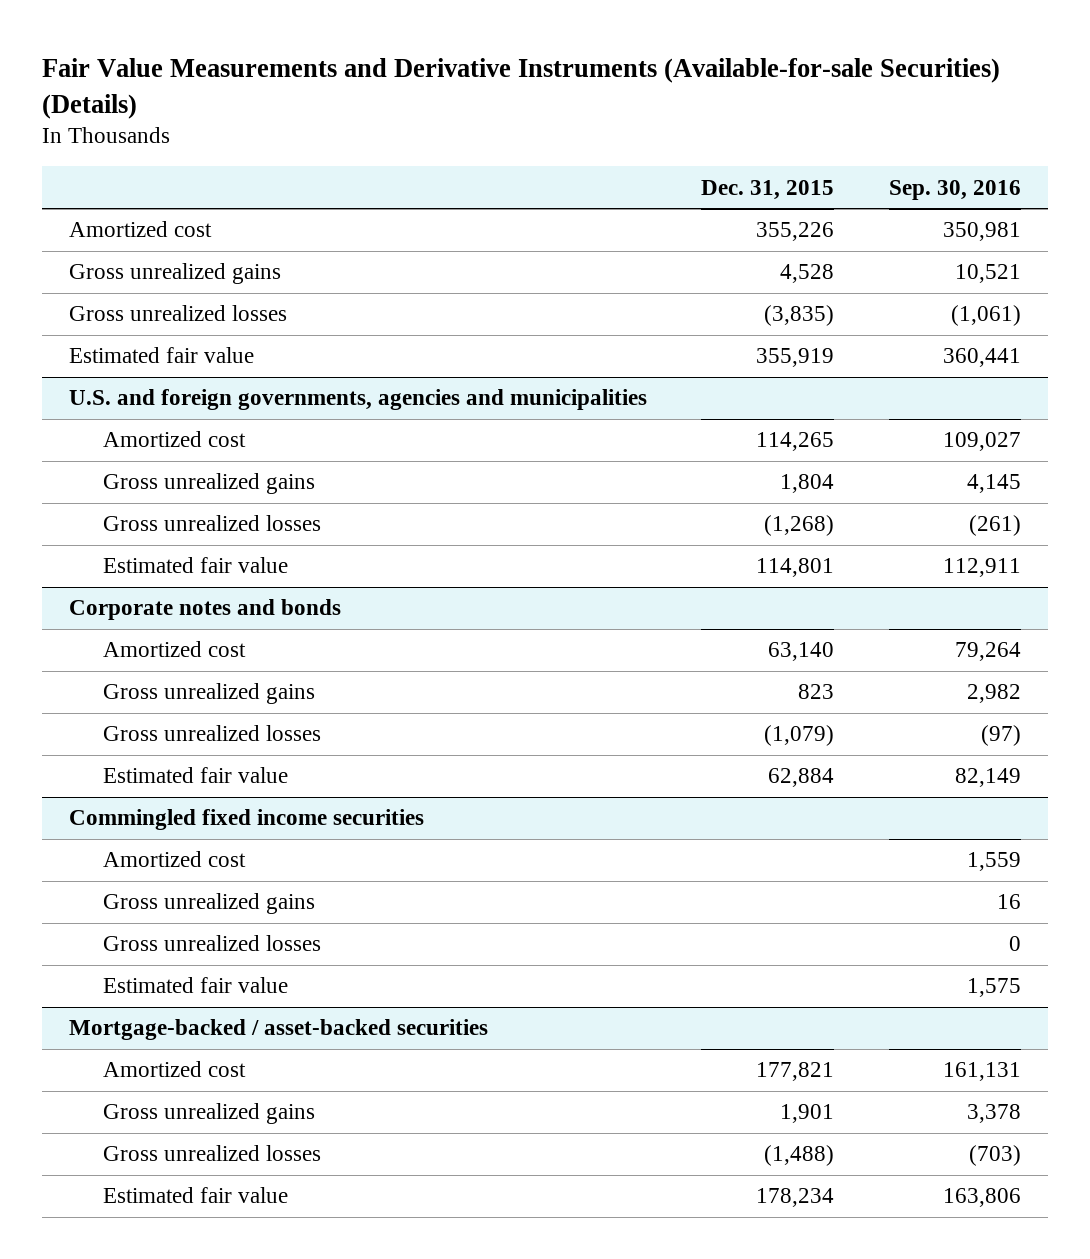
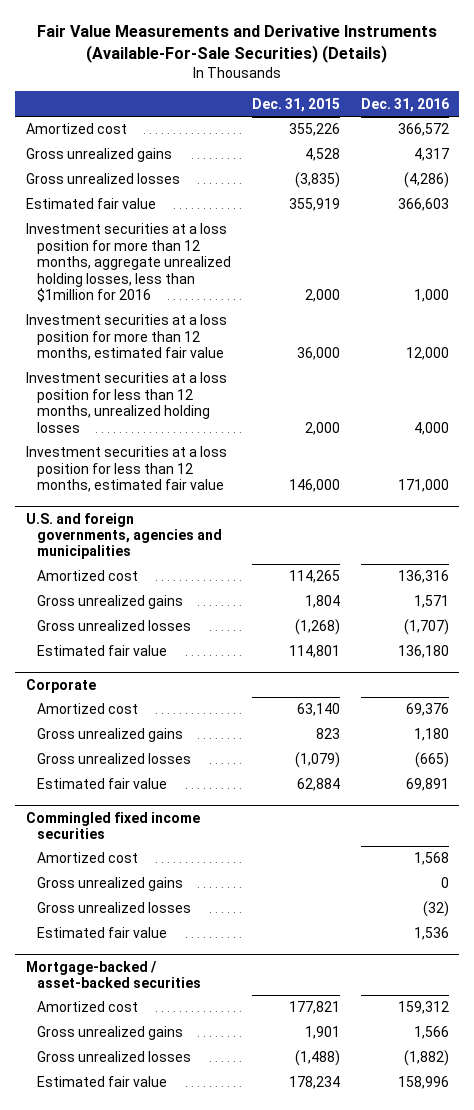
- Fair Value Measurements and Derivative Instruments (Available-for-sale Securities) (Details)
+ Fair Value Measurements and Derivative Instruments (Available-For-Sale Securities) (Details)
- | Dec. 31, 2015 | Sep. 30, 2016
+ | Dec. 31, 2015 | Dec. 31, 2016
+ Investment securities at a loss position for more than 12 months, aggregate unrealized holding losses, less than $1million for 2016 | 2,000 | 1,000
+ Investment securities at a loss position for more than 12 months, estimated fair value | 36,000 | 12,000
+ Investment securities at a loss position for less than 12 months, unrealized holding losses | 2,000 | 4,000
+ Investment securities at a loss position for less than 12 months, estimated fair value | 146,000 | 171,000
- Corporate notes and bonds
+ Corporate

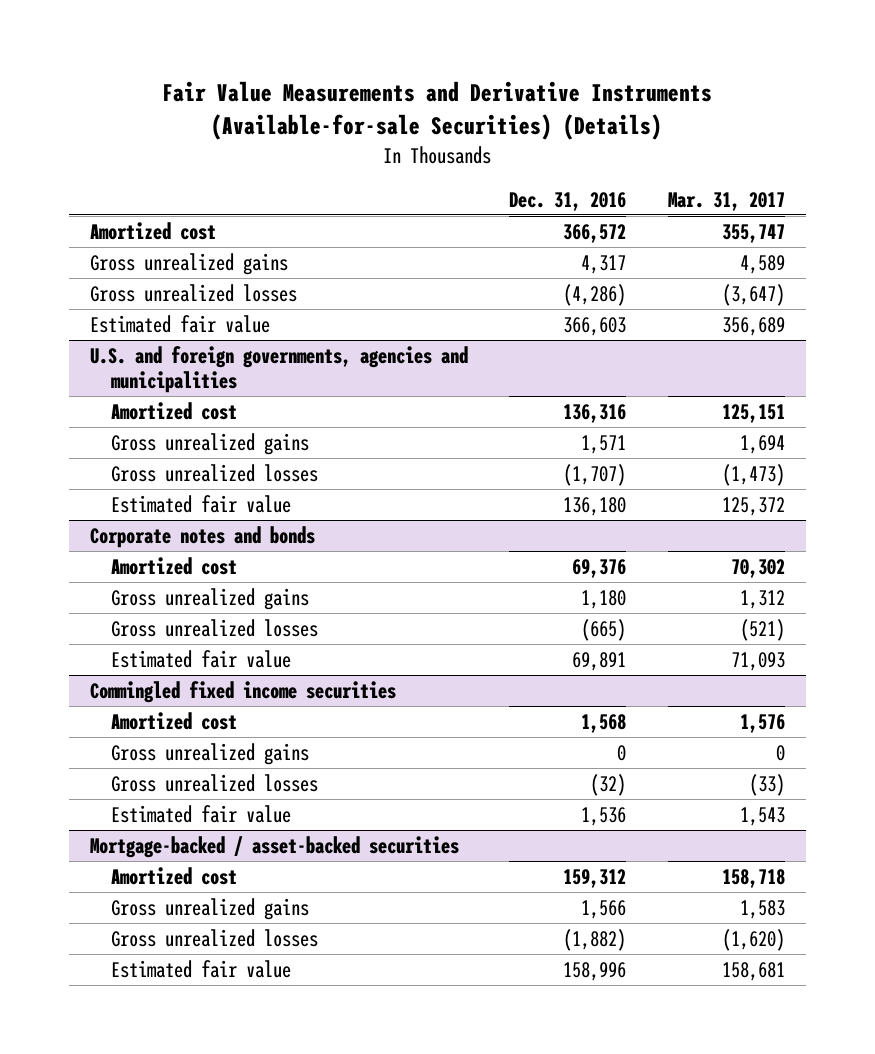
- Fair Value Measurements and Derivative Instruments (Available-For-Sale Securities) (Details)
+ Fair Value Measurements and Derivative Instruments (Available-for-sale Securities) (Details)
- | Dec. 31, 2015 | Dec. 31, 2016
+ | Dec. 31, 2016 | Mar. 31, 2017
- Investment securities at a loss position for more than 12 months, aggregate unrealized holding losses, less than $1million for 2016 | 2,000 | 1,000
- Investment securities at a loss position for more than 12 months, estimated fair value | 36,000 | 12,000
- Investment securities at a loss position for less than 12 months, unrealized holding losses | 2,000 | 4,000
- Investment securities at a loss position for less than 12 months, estimated fair value | 146,000 | 171,000
- Corporate
+ Corporate notes and bonds

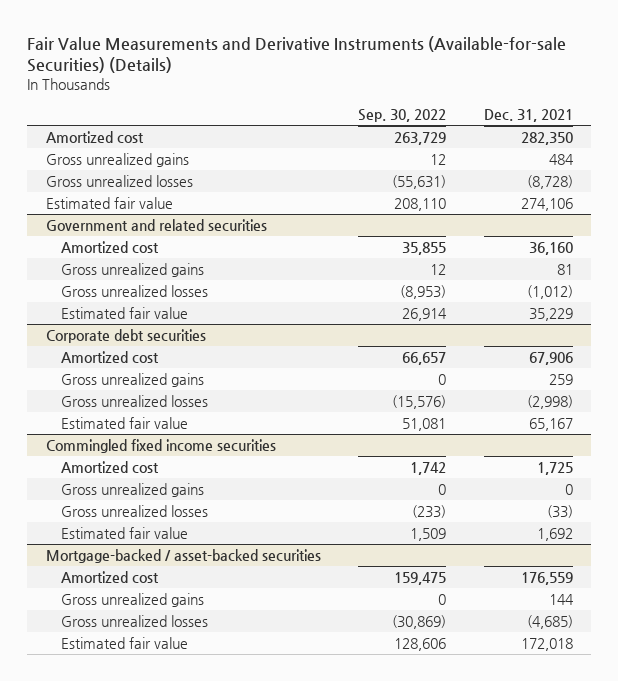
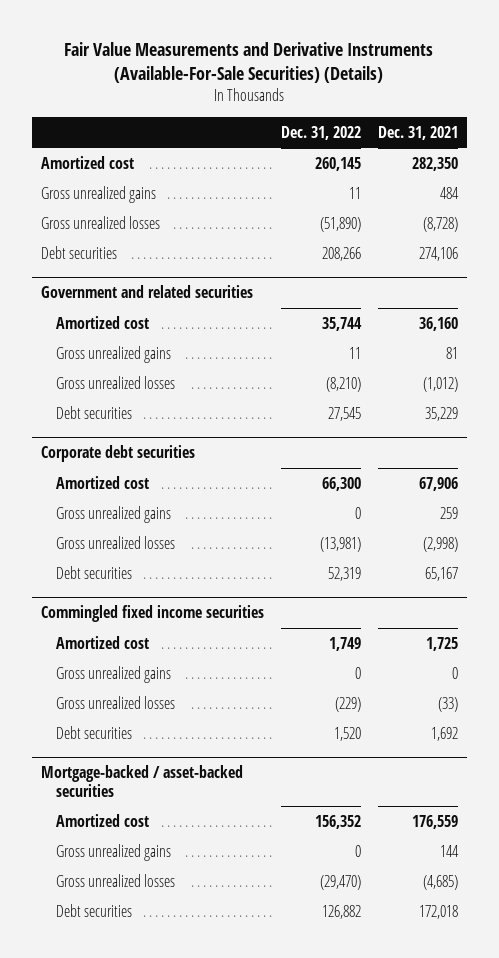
- Fair Value Measurements and Derivative Instruments (Available-for-sale Securities) (Details)
+ Fair Value Measurements and Derivative Instruments (Available-For-Sale Securities) (Details)
- | Sep. 30, 2022 | Dec. 31, 2021
+ | Dec. 31, 2022 | Dec. 31, 2021
- Estimated fair value | 208,110 | 274,106
+ Debt securities | 208,266 | 274,106
@ Government and related securities
- Estimated fair value | 26,914 | 35,229
+ Debt securities | 27,545 | 35,229
@ Corporate debt securities
- Estimated fair value | 51,081 | 65,167
+ Debt securities | 52,319 | 65,167
@ Commingled fixed income securities
- Estimated fair value | 1,509 | 1,692
+ Debt securities | 1,520 | 1,692
@ Mortgage-backed / asset-backed securities
- Estimated fair value | 128,606 | 172,018
+ Debt securities | 126,882 | 172,018

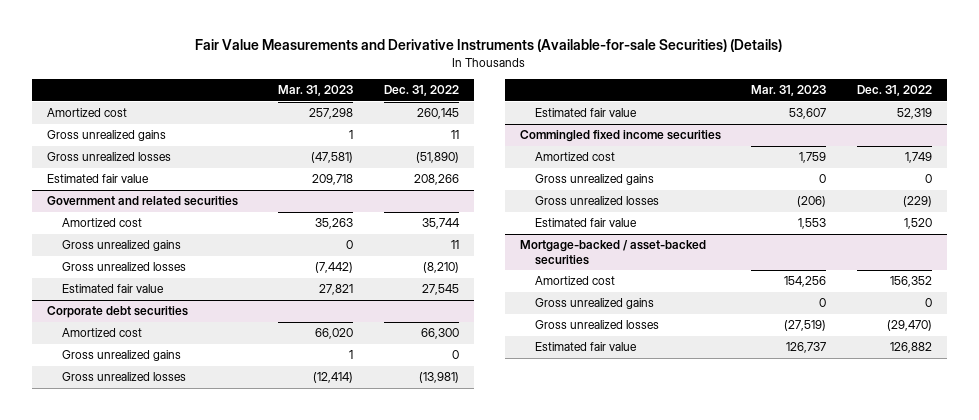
- Fair Value Measurements and Derivative Instruments (Available-For-Sale Securities) (Details)
+ Fair Value Measurements and Derivative Instruments (Available-for-sale Securities) (Details)
- | Dec. 31, 2022 | Dec. 31, 2021
+ | Mar. 31, 2023 | Dec. 31, 2022
- Debt securities | 208,266 | 274,106
+ Estimated fair value | 209,718 | 208,266
@ Government and related securities
- Debt securities | 27,545 | 35,229
+ Estimated fair value | 27,821 | 27,545
@ Corporate debt securities
- Debt securities | 52,319 | 65,167
+ Estimated fair value | 53,607 | 52,319
@ Commingled fixed income securities
- Debt securities | 1,520 | 1,692
+ Estimated fair value | 1,553 | 1,520
@ Mortgage-backed / asset-backed securities
- Debt securities | 126,882 | 172,018
+ Estimated fair value | 126,737 | 126,882

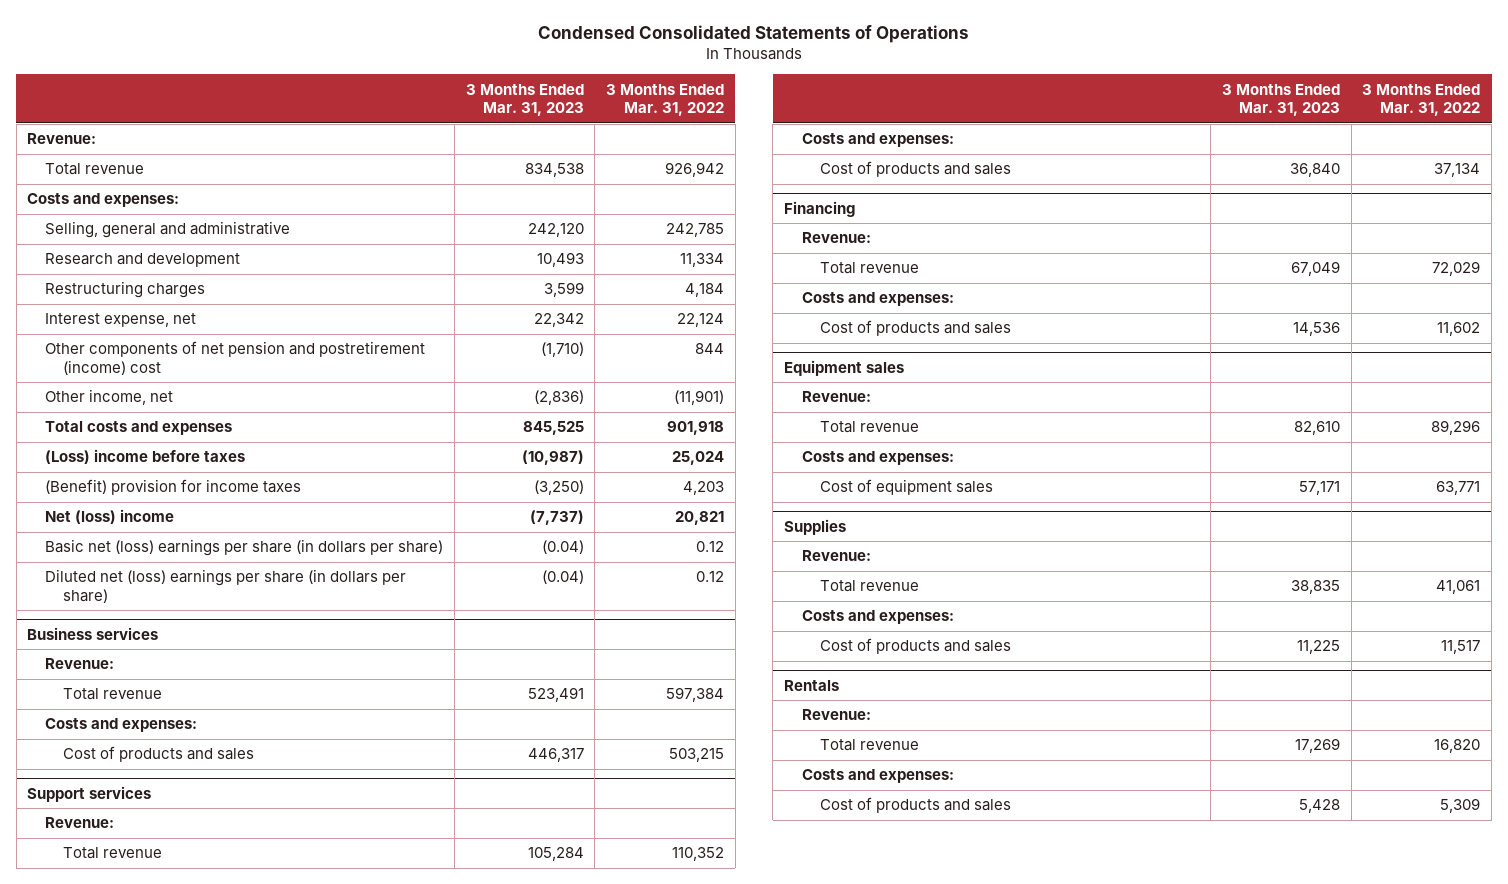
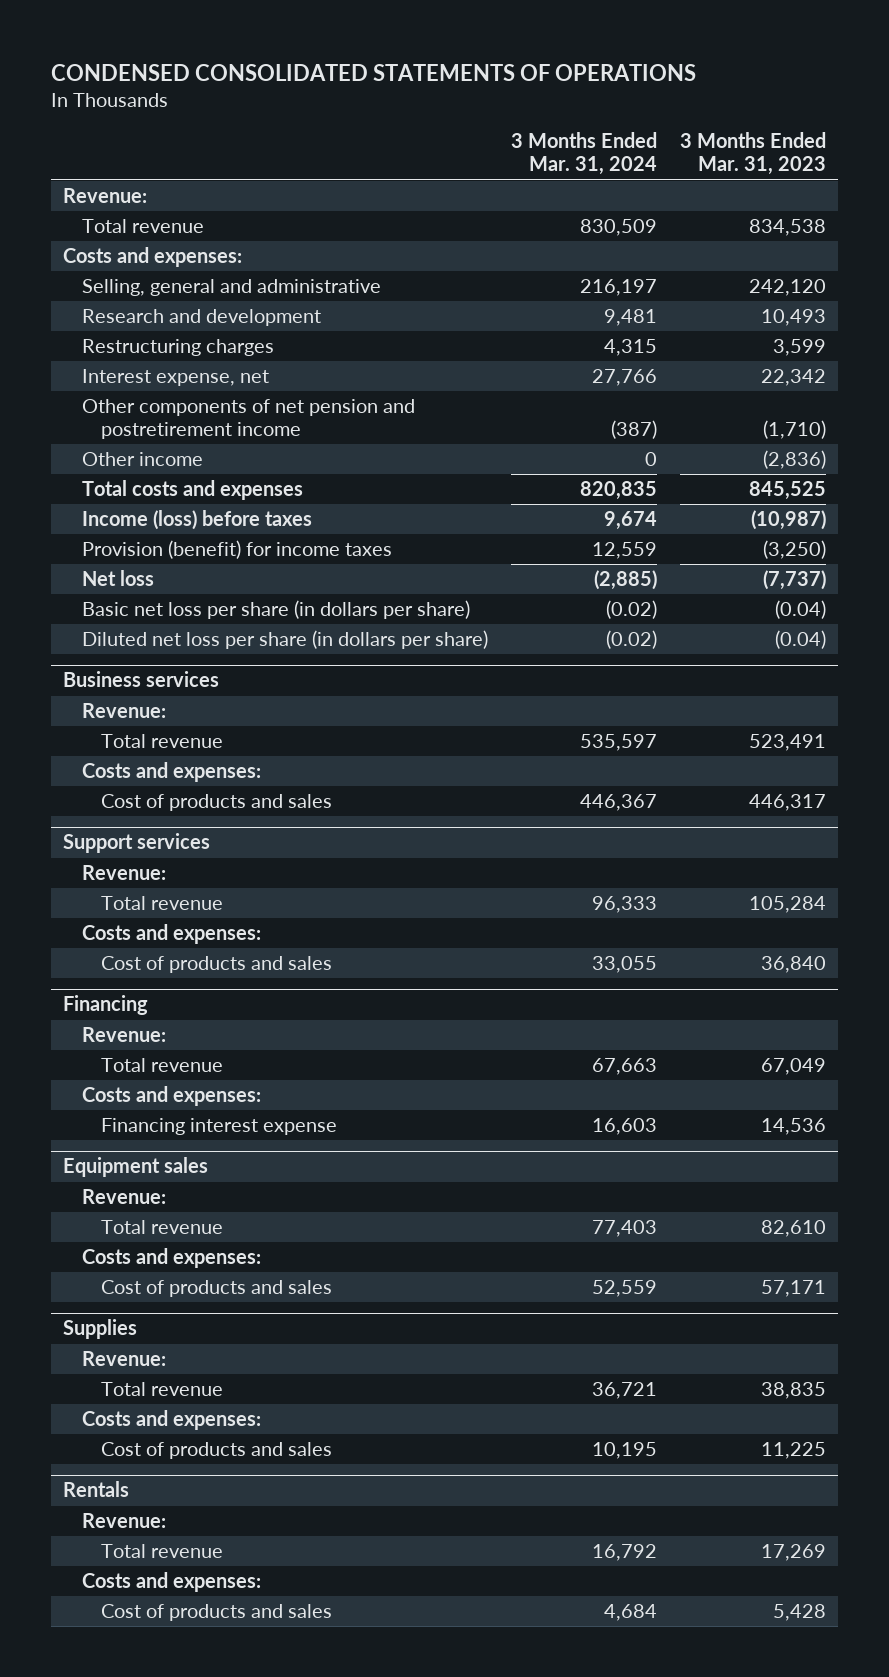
- Condensed Consolidated Statements of Operations
+ CONDENSED CONSOLIDATED STATEMENTS OF OPERATIONS
- | 3 Months Ended Mar. 31, 2023 | 3 Months Ended Mar. 31, 2022
+ | 3 Months Ended Mar. 31, 2024 | 3 Months Ended Mar. 31, 2023
- Other components of net pension and postretirement (income) cost | (1,710) | 844
- Other income, net | (2,836) | (11,901)
+ Other components of net pension and postretirement income | (387) | (1,710)
+ Other income | 0 | (2,836)
- (Loss) income before taxes | (10,987) | 25,024
- (Benefit) provision for income taxes | (3,250) | 4,203
- Net (loss) income | (7,737) | 20,821
- Basic net (loss) earnings per share (in dollars per share) | (0.04) | 0.12
- Diluted net (loss) earnings per share (in dollars per share) | (0.04) | 0.12
+ Income (loss) before taxes | 9,674 | (10,987)
+ Provision (benefit) for income taxes | 12,559 | (3,250)
+ Net loss | (2,885) | (7,737)
+ Basic net loss per share (in dollars per share) | (0.02) | (0.04)
+ Diluted net loss per share (in dollars per share) | (0.02) | (0.04)
@ Financing
- Cost of products and sales | 14,536 | 11,602
+ Financing interest expense | 16,603 | 14,536
@ Equipment sales
- Cost of equipment sales | 57,171 | 63,771
+ Cost of products and sales | 52,559 | 57,171

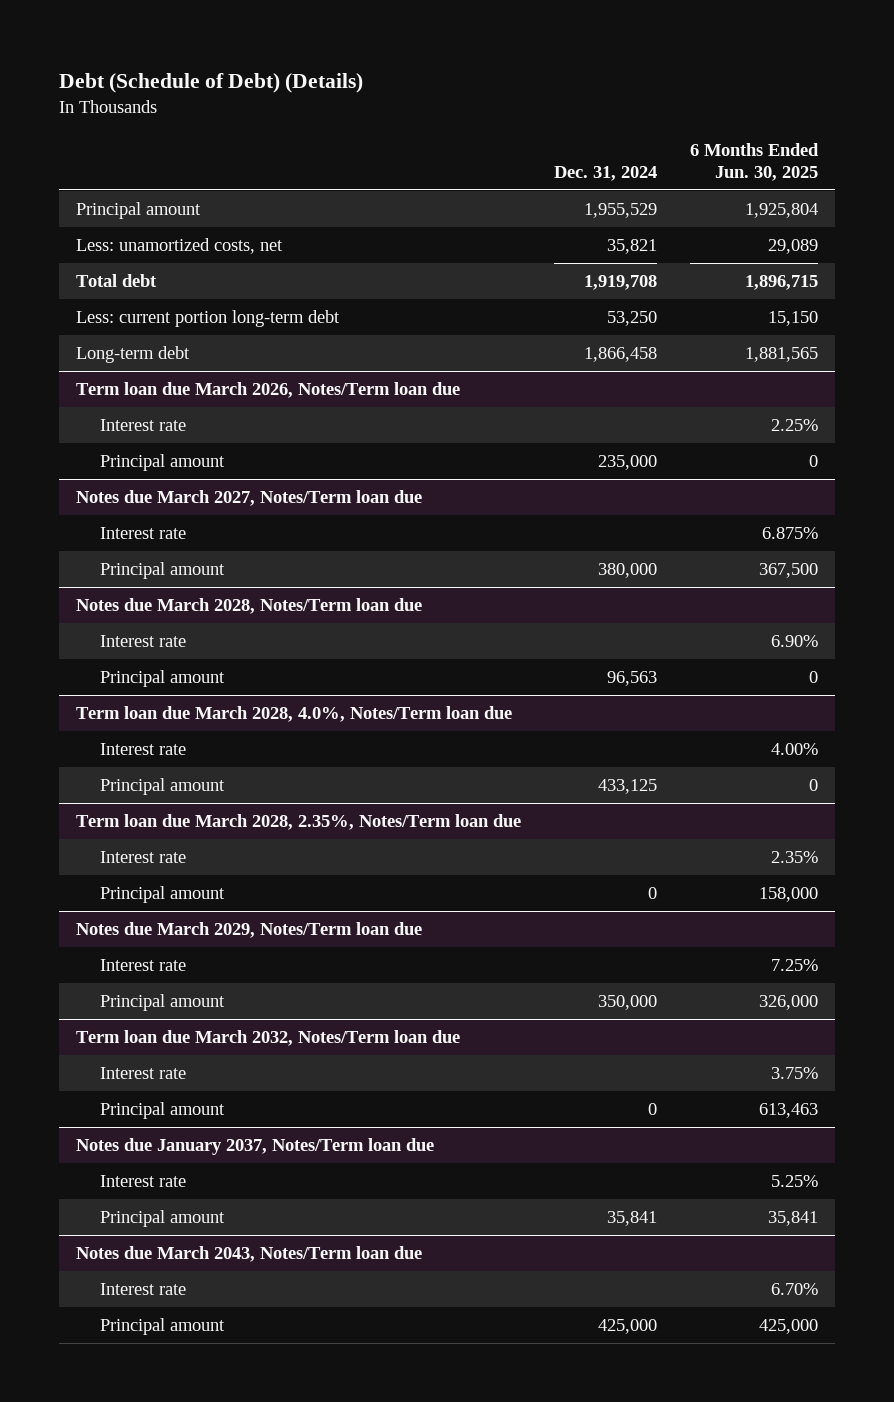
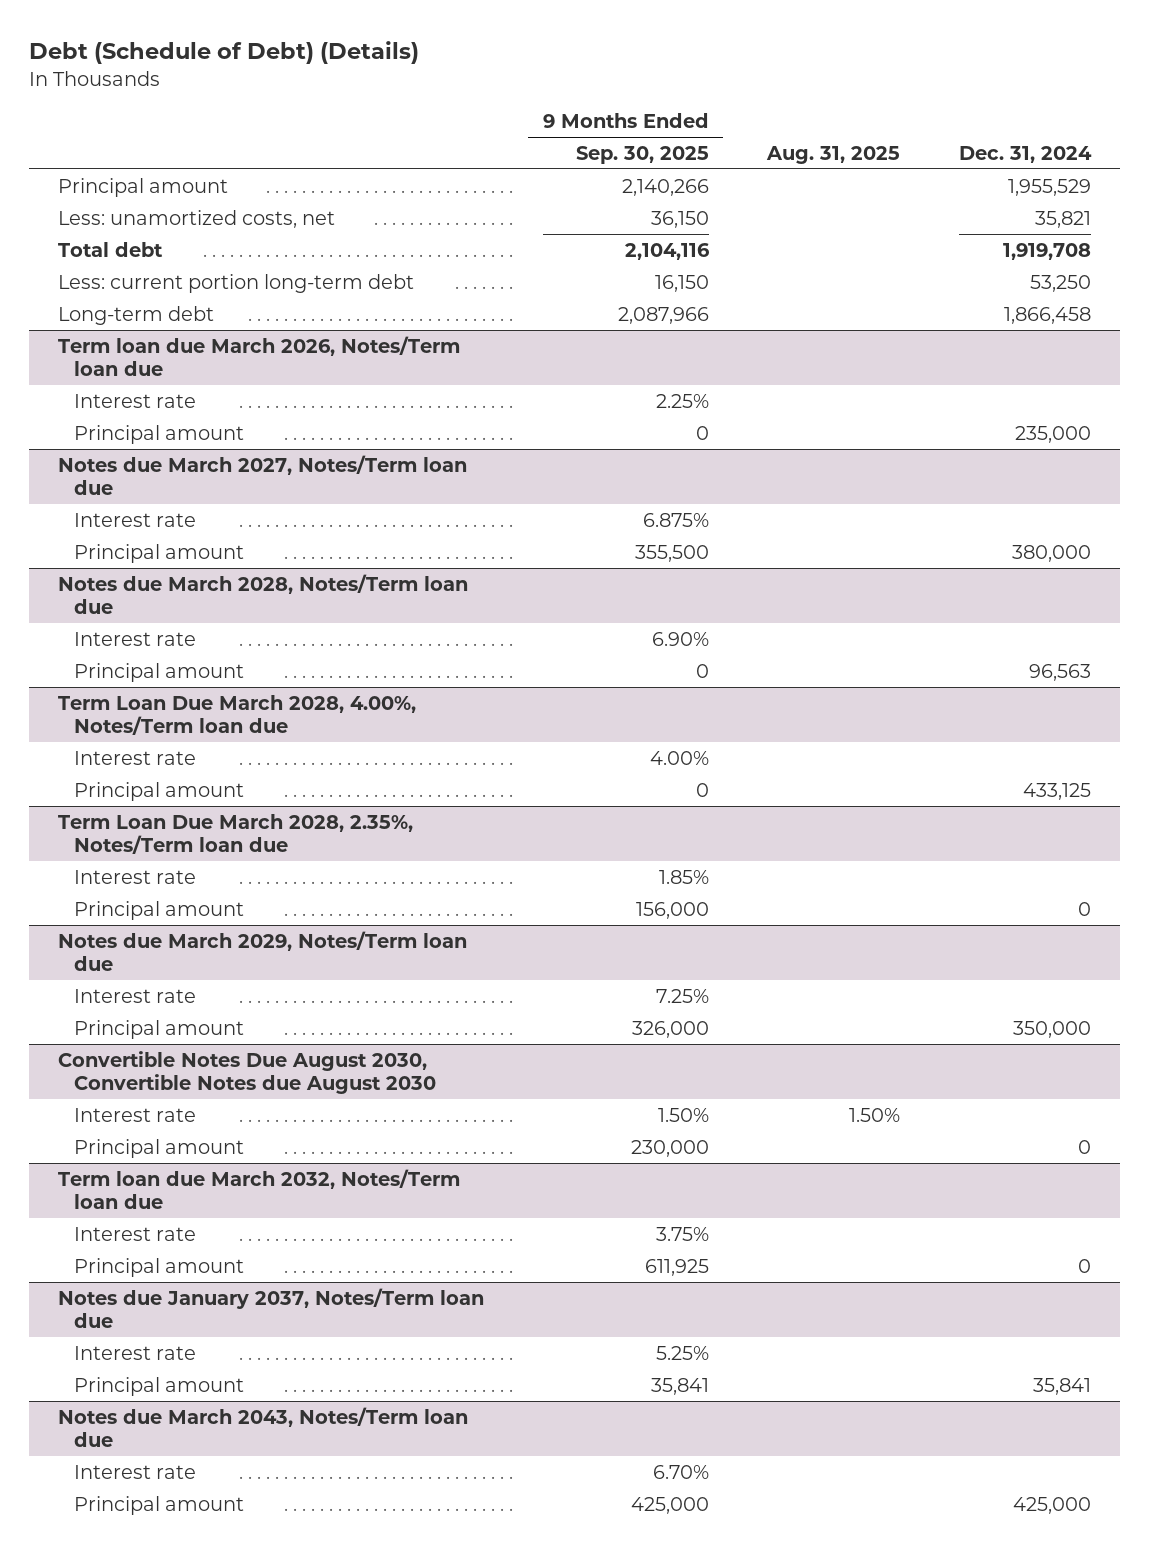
- | Dec. 31, 2024 | 6 Months Ended Jun. 30, 2025
+ | 9 Months Ended Sep. 30, 2025 | Aug. 31, 2025 | Dec. 31, 2024
- Term loan due March 2028, 4.0%, Notes/Term loan due
+ Term Loan Due March 2028, 4.00%, Notes/Term loan due
- Term loan due March 2028, 2.35%, Notes/Term loan due
+ Term Loan Due March 2028, 2.35%, Notes/Term loan due
+ Convertible Notes Due August 2030, Convertible Notes due August 2030
+ Interest rate | 1.50% | 1.50% |
+ Principal amount | 230,000 | | 0

